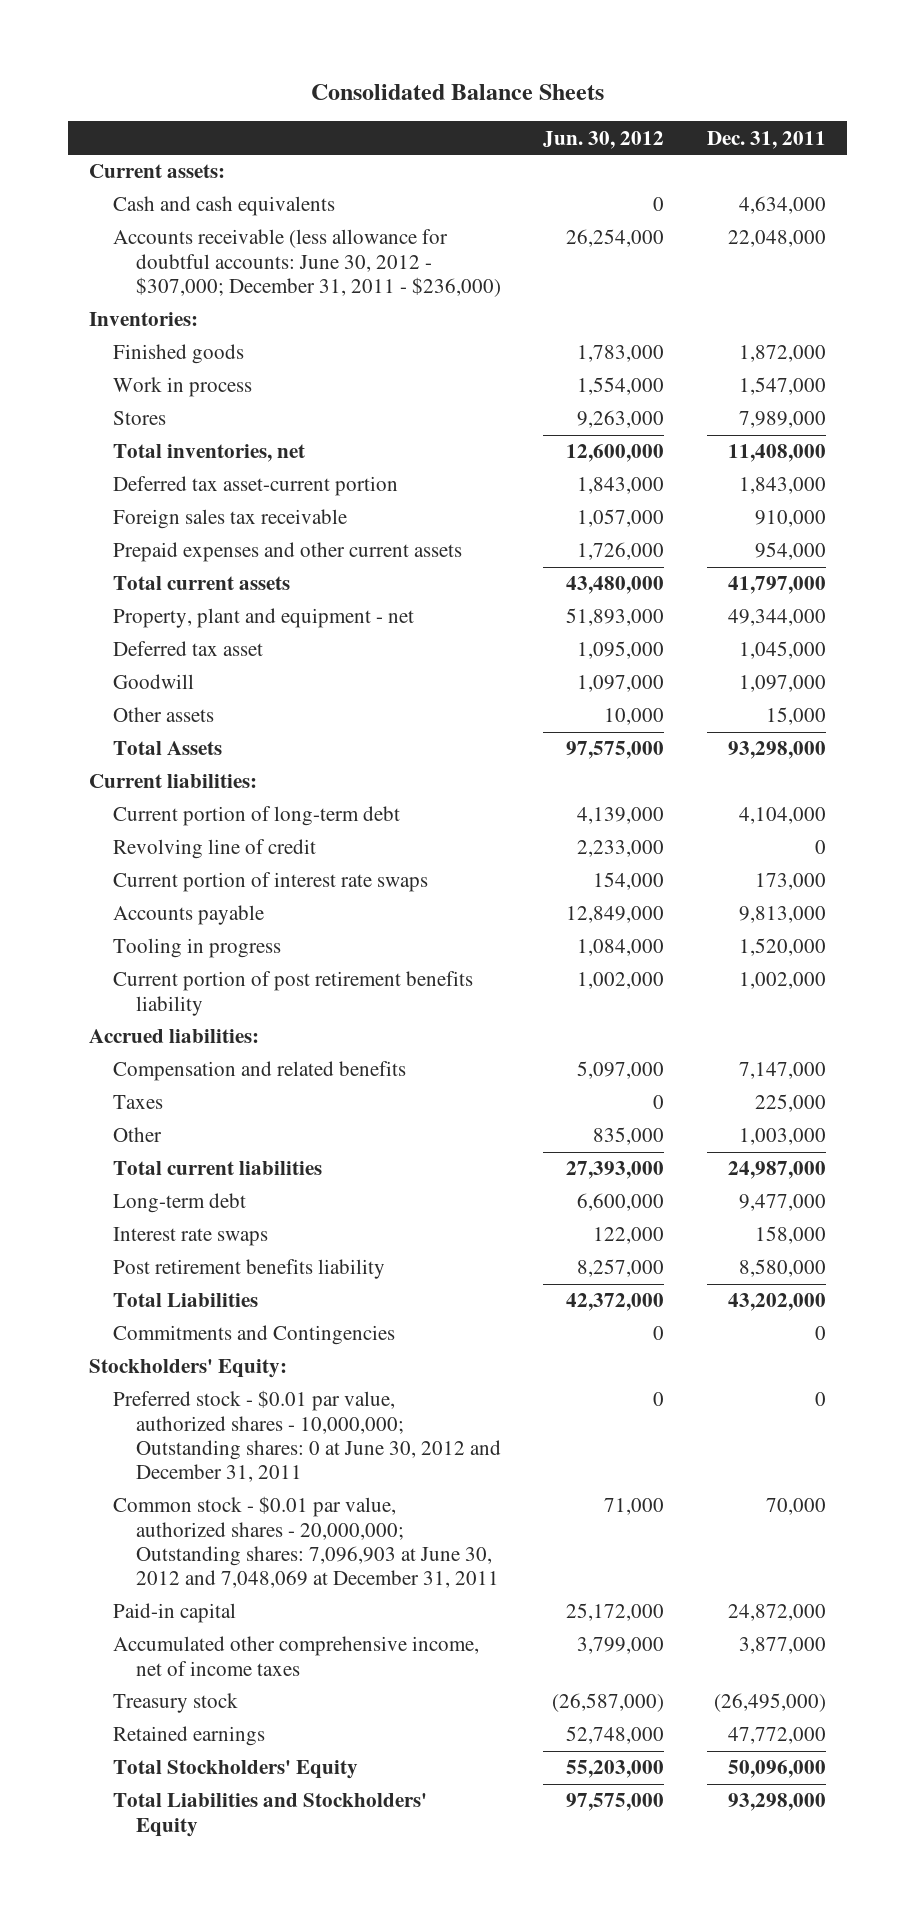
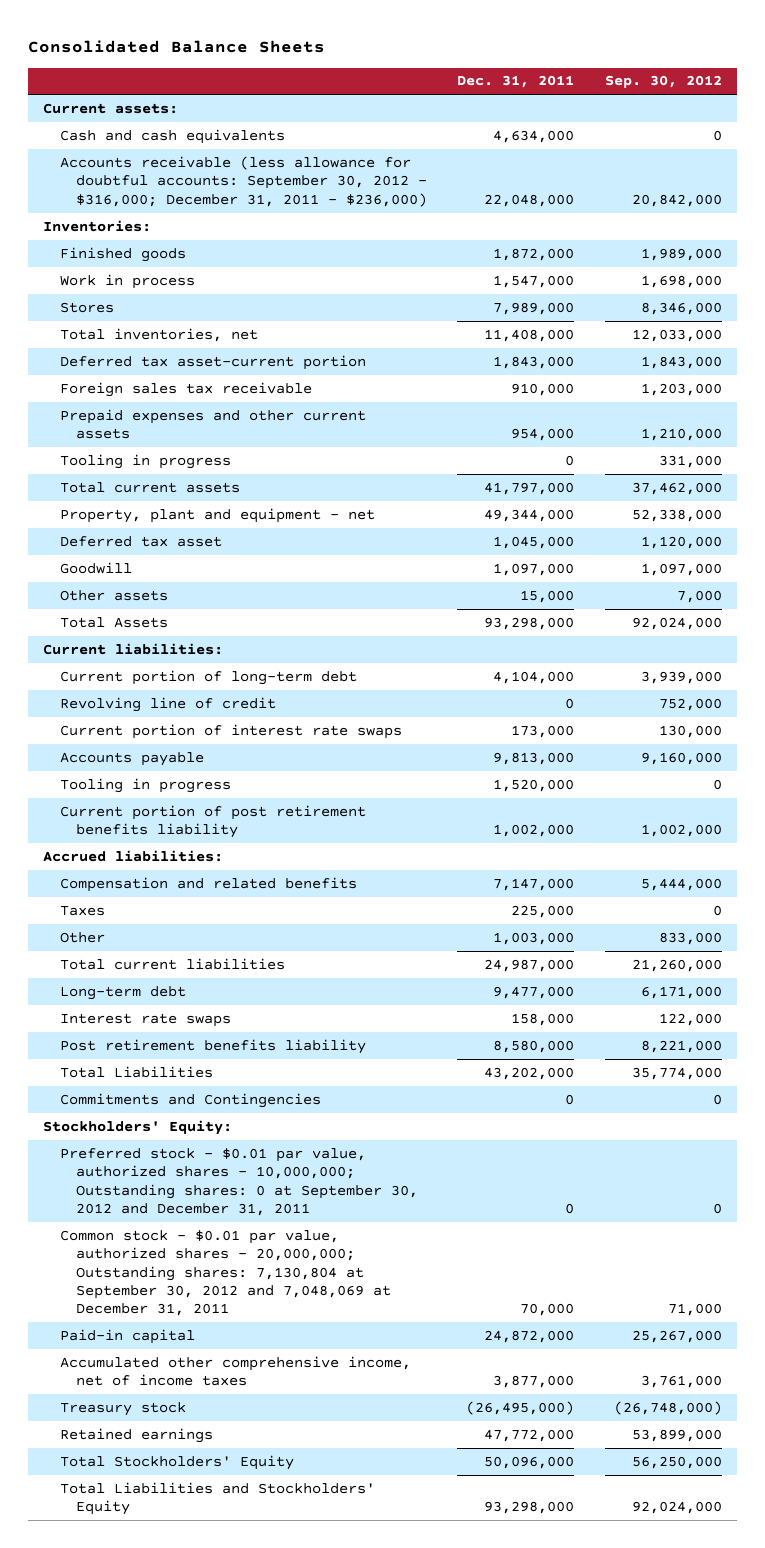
- | Jun. 30, 2012 | Dec. 31, 2011
+ | Dec. 31, 2011 | Sep. 30, 2012
- Accounts receivable (less allowance for doubtful accounts: June 30, 2012 - $307,000; December 31, 2011 - $236,000) | 26,254,000 | 22,048,000
+ Accounts receivable (less allowance for doubtful accounts: September 30, 2012 - $316,000; December 31, 2011 - $236,000) | 22,048,000 | 20,842,000
+ Tooling in progress | 0 | 331,000
- Preferred stock - $0.01 par value, authorized shares - 10,000,000; Outstanding shares: 0 at June 30, 2012 and December 31, 2011 | 0 | 0
- Common stock - $0.01 par value, authorized shares - 20,000,000; Outstanding shares: 7,096,903 at June 30, 2012 and 7,048,069 at December 31, 2011 | 71,000 | 70,000
+ Preferred stock - $0.01 par value, authorized shares - 10,000,000; Outstanding shares: 0 at September 30, 2012 and December 31, 2011 | 0 | 0
+ Common stock - $0.01 par value, authorized shares - 20,000,000; Outstanding shares: 7,130,804 at September 30, 2012 and 7,048,069 at December 31, 2011 | 70,000 | 71,000

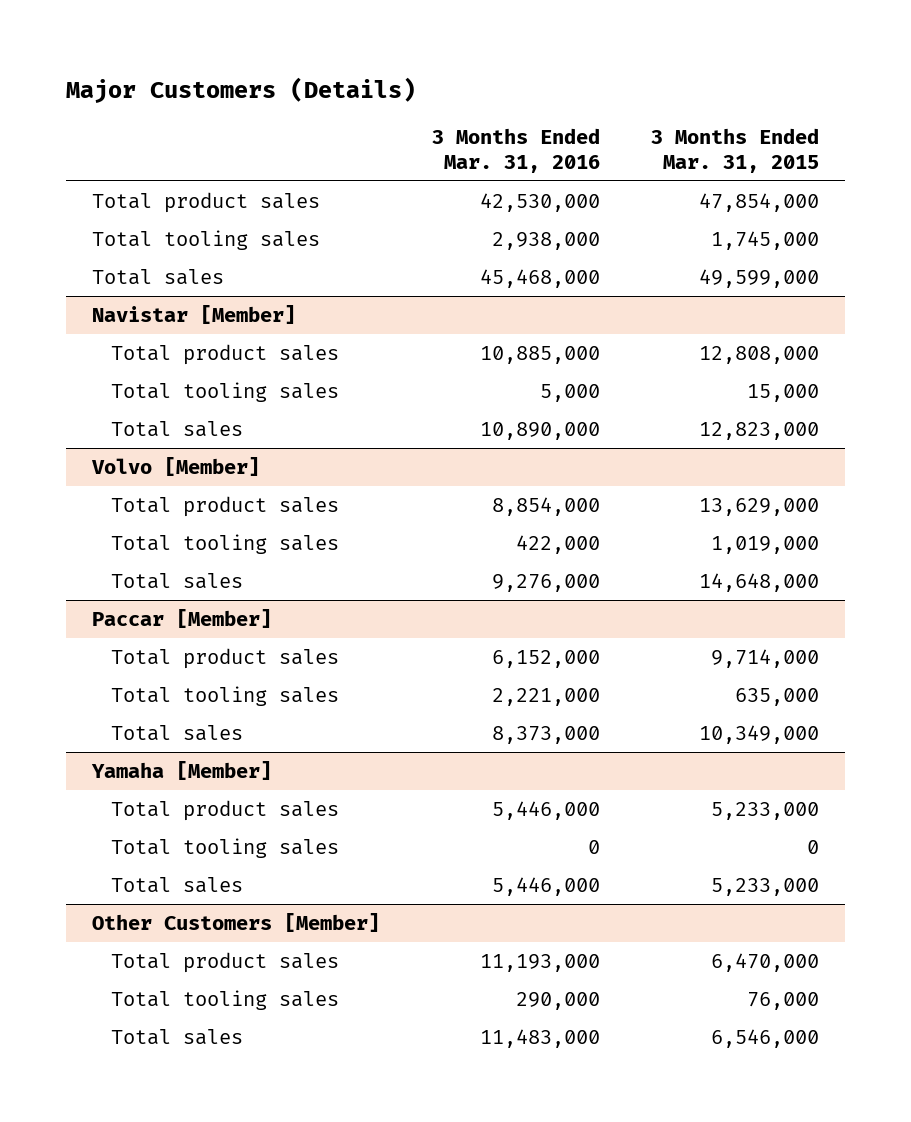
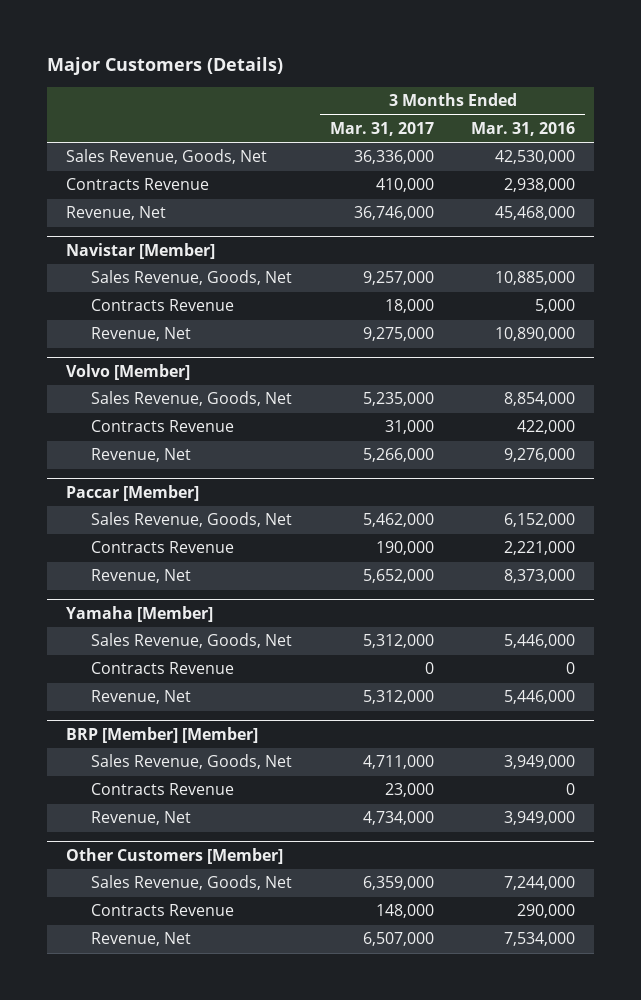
- | 3 Months Ended Mar. 31, 2016 | 3 Months Ended Mar. 31, 2015
+ | 3 Months Ended Mar. 31, 2017 | 3 Months Ended Mar. 31, 2016
- Total product sales | 42,530,000 | 47,854,000
- Total tooling sales | 2,938,000 | 1,745,000
- Total sales | 45,468,000 | 49,599,000
+ Sales Revenue, Goods, Net | 36,336,000 | 42,530,000
+ Contracts Revenue | 410,000 | 2,938,000
+ Revenue, Net | 36,746,000 | 45,468,000
@ Navistar [Member]
- Total product sales | 10,885,000 | 12,808,000
- Total tooling sales | 5,000 | 15,000
- Total sales | 10,890,000 | 12,823,000
+ Sales Revenue, Goods, Net | 9,257,000 | 10,885,000
+ Contracts Revenue | 18,000 | 5,000
+ Revenue, Net | 9,275,000 | 10,890,000
@ Volvo [Member]
- Total product sales | 8,854,000 | 13,629,000
- Total tooling sales | 422,000 | 1,019,000
- Total sales | 9,276,000 | 14,648,000
+ Sales Revenue, Goods, Net | 5,235,000 | 8,854,000
+ Contracts Revenue | 31,000 | 422,000
+ Revenue, Net | 5,266,000 | 9,276,000
@ Paccar [Member]
- Total product sales | 6,152,000 | 9,714,000
- Total tooling sales | 2,221,000 | 635,000
- Total sales | 8,373,000 | 10,349,000
+ Sales Revenue, Goods, Net | 5,462,000 | 6,152,000
+ Contracts Revenue | 190,000 | 2,221,000
+ Revenue, Net | 5,652,000 | 8,373,000
@ Yamaha [Member]
- Total product sales | 5,446,000 | 5,233,000
- Total tooling sales | 0 | 0
- Total sales | 5,446,000 | 5,233,000
+ Sales Revenue, Goods, Net | 5,312,000 | 5,446,000
+ Contracts Revenue | 0 | 0
+ Revenue, Net | 5,312,000 | 5,446,000
+ BRP [Member] [Member]
+ Sales Revenue, Goods, Net | 4,711,000 | 3,949,000
+ Contracts Revenue | 23,000 | 0
+ Revenue, Net | 4,734,000 | 3,949,000
@ Other Customers [Member]
- Total product sales | 11,193,000 | 6,470,000
- Total tooling sales | 290,000 | 76,000
- Total sales | 11,483,000 | 6,546,000
+ Sales Revenue, Goods, Net | 6,359,000 | 7,244,000
+ Contracts Revenue | 148,000 | 290,000
+ Revenue, Net | 6,507,000 | 7,534,000

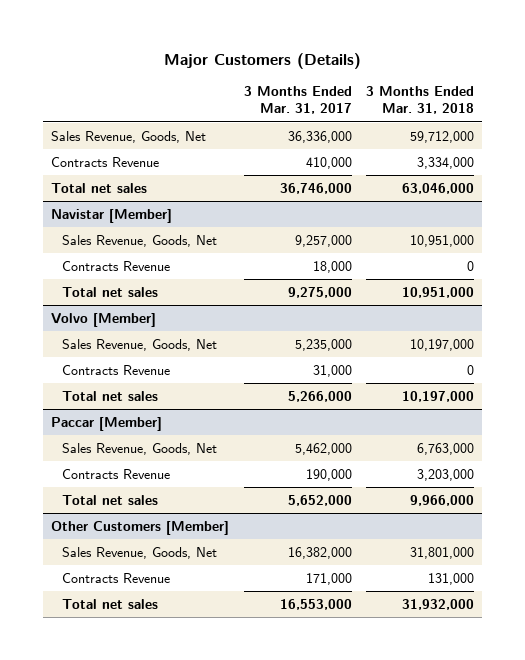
- | 3 Months Ended Mar. 31, 2017 | 3 Months Ended Mar. 31, 2016
+ | 3 Months Ended Mar. 31, 2017 | 3 Months Ended Mar. 31, 2018
- Revenue, Net | 36,746,000 | 45,468,000
+ Total net sales | 36,746,000 | 63,046,000
@ Navistar [Member]
- Revenue, Net | 9,275,000 | 10,890,000
+ Total net sales | 9,275,000 | 10,951,000
@ Volvo [Member]
- Revenue, Net | 5,266,000 | 9,276,000
+ Total net sales | 5,266,000 | 10,197,000
@ Paccar [Member]
- Revenue, Net | 5,652,000 | 8,373,000
- Yamaha [Member]
- Sales Revenue, Goods, Net | 5,312,000 | 5,446,000
- Contracts Revenue | 0 | 0
- Revenue, Net | 5,312,000 | 5,446,000
- BRP [Member] [Member]
- Sales Revenue, Goods, Net | 4,711,000 | 3,949,000
- Contracts Revenue | 23,000 | 0
- Revenue, Net | 4,734,000 | 3,949,000
@ Paccar [Member]
+ Total net sales | 5,652,000 | 9,966,000
@ Other Customers [Member]
- Sales Revenue, Goods, Net | 6,359,000 | 7,244,000
- Contracts Revenue | 148,000 | 290,000
- Revenue, Net | 6,507,000 | 7,534,000
+ Sales Revenue, Goods, Net | 16,382,000 | 31,801,000
+ Contracts Revenue | 171,000 | 131,000
+ Total net sales | 16,553,000 | 31,932,000

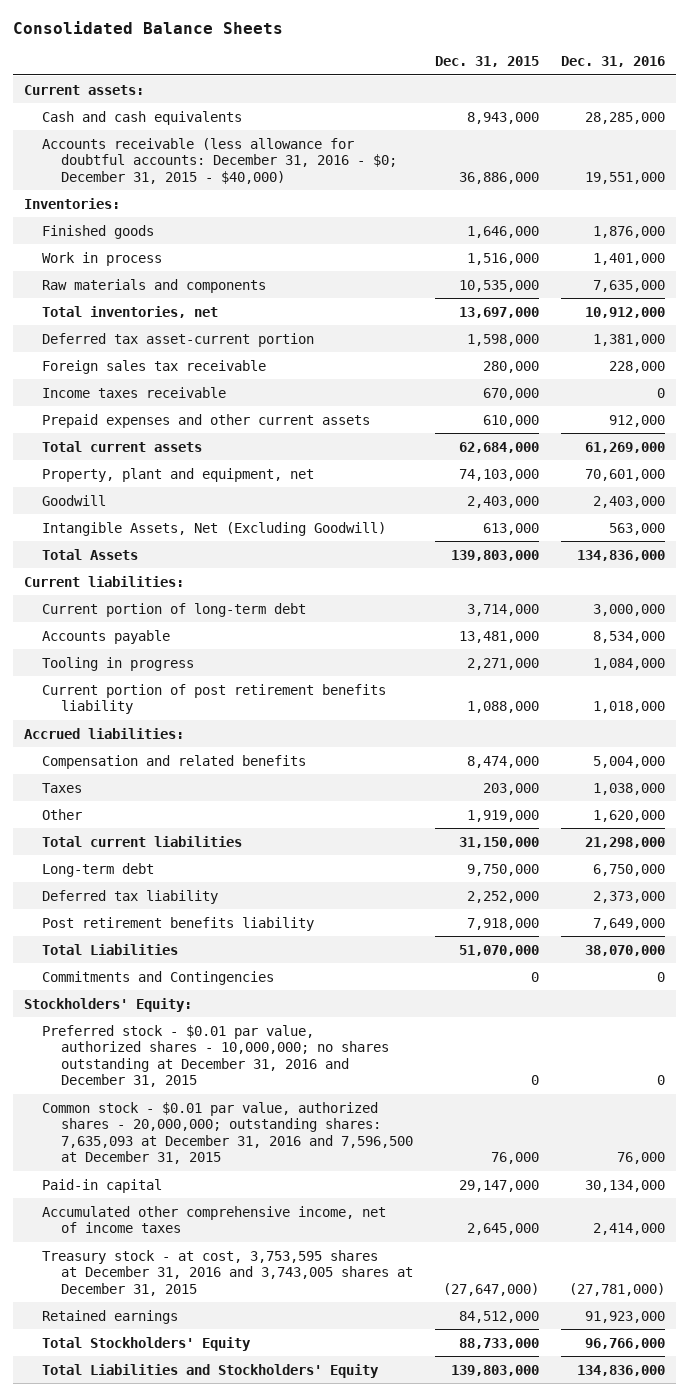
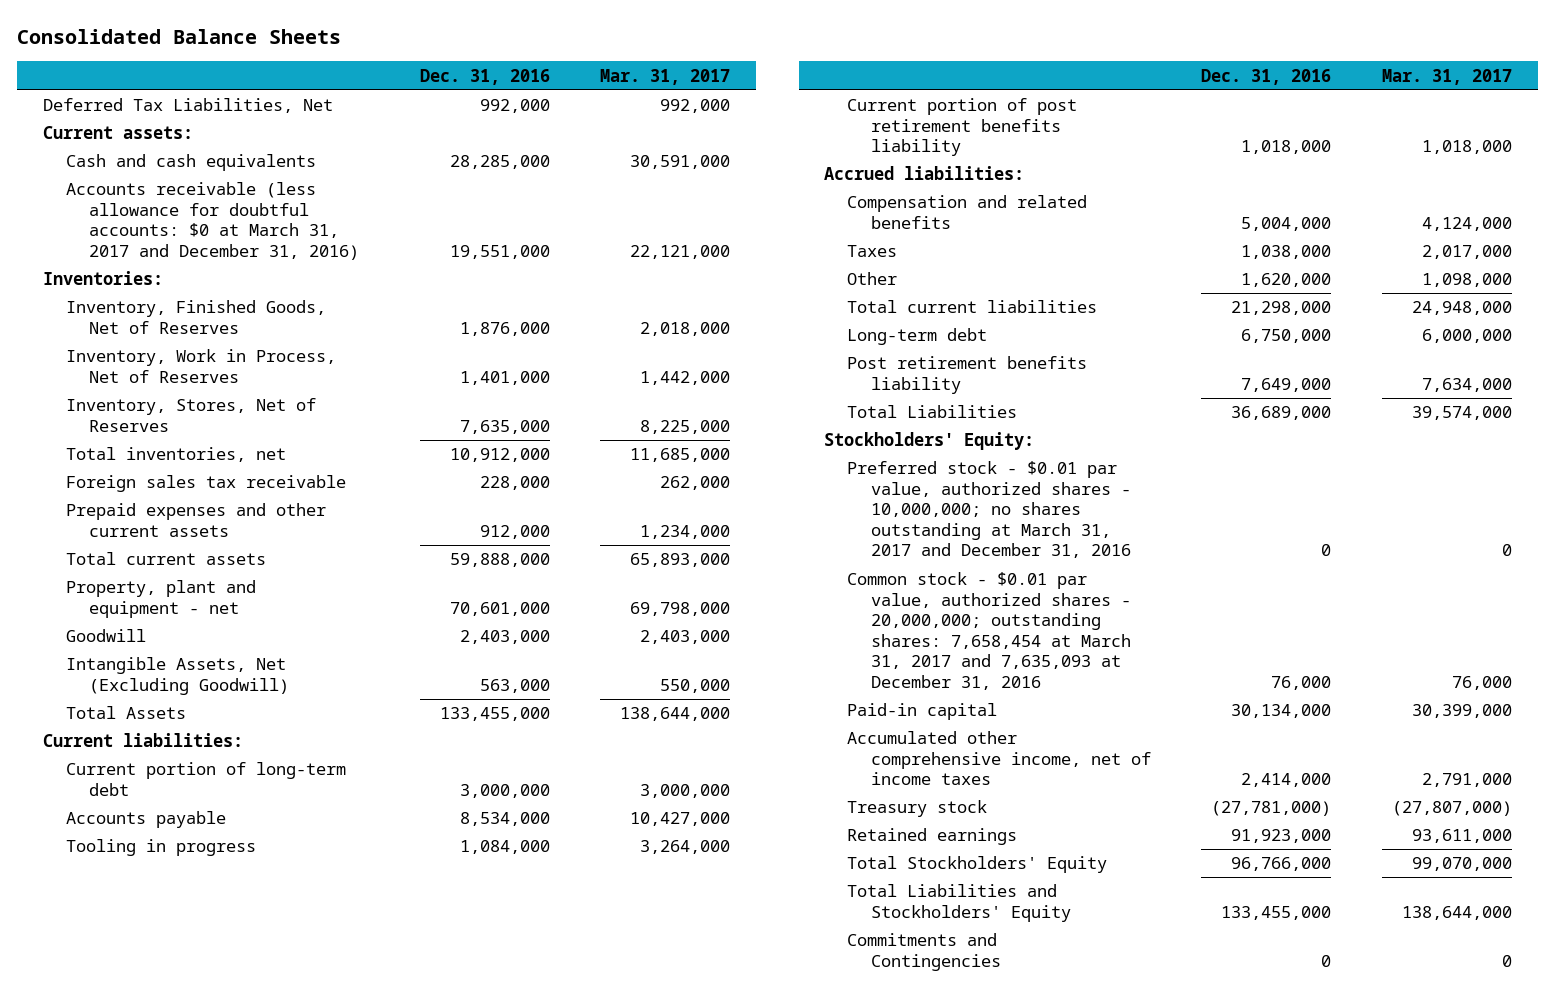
- | Dec. 31, 2015 | Dec. 31, 2016
+ | Dec. 31, 2016 | Mar. 31, 2017
+ Deferred Tax Liabilities, Net | 992,000 | 992,000
- Accounts receivable (less allowance for doubtful accounts: December 31, 2016 - $0; December 31, 2015 - $40,000) | 36,886,000 | 19,551,000
+ Accounts receivable (less allowance for doubtful accounts: $0 at March 31, 2017 and December 31, 2016) | 19,551,000 | 22,121,000
- Finished goods | 1,646,000 | 1,876,000
- Work in process | 1,516,000 | 1,401,000
- Raw materials and components | 10,535,000 | 7,635,000
+ Inventory, Finished Goods, Net of Reserves | 1,876,000 | 2,018,000
+ Inventory, Work in Process, Net of Reserves | 1,401,000 | 1,442,000
+ Inventory, Stores, Net of Reserves | 7,635,000 | 8,225,000
- Deferred tax asset-current portion | 1,598,000 | 1,381,000
- Income taxes receivable | 670,000 | 0
- Total current assets | 62,684,000 | 61,269,000
- Property, plant and equipment, net | 74,103,000 | 70,601,000
+ Total current assets | 59,888,000 | 65,893,000
+ Property, plant and equipment - net | 70,601,000 | 69,798,000
- Total Assets | 139,803,000 | 134,836,000
+ Total Assets | 133,455,000 | 138,644,000
- Deferred tax liability | 2,252,000 | 2,373,000
- Total Liabilities | 51,070,000 | 38,070,000
+ Total Liabilities | 36,689,000 | 39,574,000
- Preferred stock - $0.01 par value, authorized shares - 10,000,000; no shares outstanding at December 31, 2016 and December 31, 2015 | 0 | 0
- Common stock - $0.01 par value, authorized shares - 20,000,000; outstanding shares: 7,635,093 at December 31, 2016 and 7,596,500 at December 31, 2015 | 76,000 | 76,000
+ Preferred stock - $0.01 par value, authorized shares - 10,000,000; no shares outstanding at March 31, 2017 and December 31, 2016 | 0 | 0
+ Common stock - $0.01 par value, authorized shares - 20,000,000; outstanding shares: 7,658,454 at March 31, 2017 and 7,635,093 at December 31, 2016 | 76,000 | 76,000
- Treasury stock - at cost, 3,753,595 shares at December 31, 2016 and 3,743,005 shares at December 31, 2015 | (27,647,000) | (27,781,000)
+ Treasury stock | (27,781,000) | (27,807,000)
- Total Liabilities and Stockholders' Equity | 139,803,000 | 134,836,000
+ Total Liabilities and Stockholders' Equity | 133,455,000 | 138,644,000
moved down: Commitments and Contingencies | 0 | 0

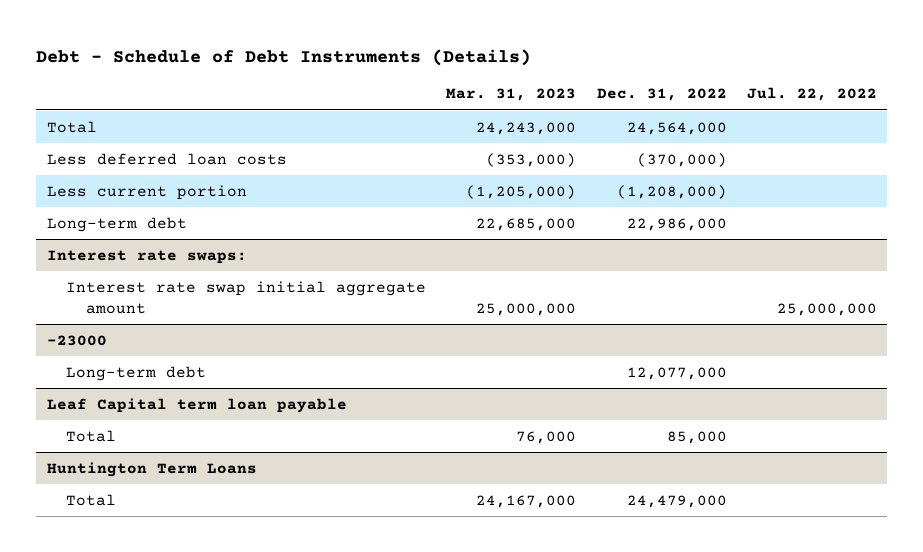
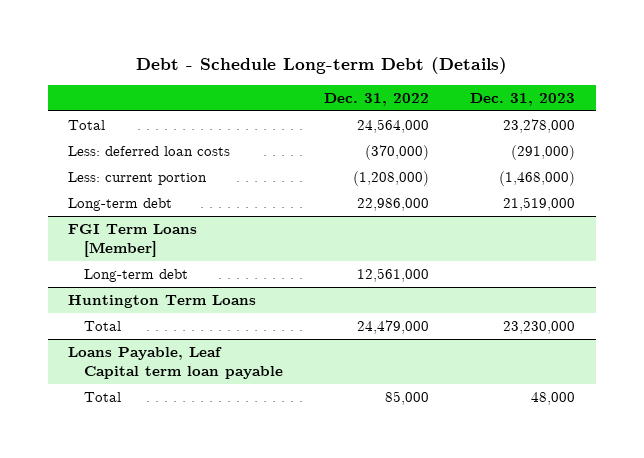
- Debt - Schedule of Debt Instruments (Details)
+ Debt - Schedule Long-term Debt (Details)
- | Mar. 31, 2023 | Dec. 31, 2022 | Jul. 22, 2022
+ | Dec. 31, 2022 | Dec. 31, 2023
- Less deferred loan costs | (353,000) | (370,000) |
- Less current portion | (1,205,000) | (1,208,000) |
+ Less: deferred loan costs | (370,000) | (291,000)
+ Less: current portion | (1,208,000) | (1,468,000)
- Interest rate swaps:
- Interest rate swap initial aggregate amount | 25,000,000 | | 25,000,000
- -23000
- Long-term debt | | 12,077,000 |
- Leaf Capital term loan payable
- Total | 76,000 | 85,000 |
+ FGI Term Loans [Member]
+ Long-term debt | 12,561,000 |
+ Loans Payable, Leaf Capital term loan payable
+ Total | 85,000 | 48,000

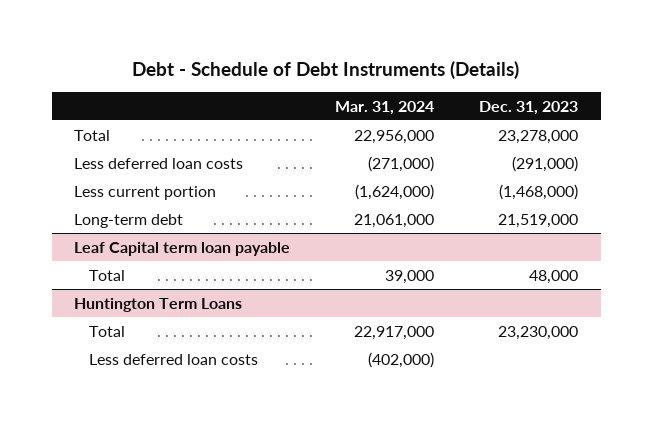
- Debt - Schedule Long-term Debt (Details)
+ Debt - Schedule of Debt Instruments (Details)
- | Dec. 31, 2022 | Dec. 31, 2023
+ | Mar. 31, 2024 | Dec. 31, 2023
- Less: deferred loan costs | (370,000) | (291,000)
- Less: current portion | (1,208,000) | (1,468,000)
+ Less deferred loan costs | (271,000) | (291,000)
+ Less current portion | (1,624,000) | (1,468,000)
- FGI Term Loans [Member]
- Long-term debt | 12,561,000 |
+ Leaf Capital term loan payable
+ Total | 39,000 | 48,000
- Loans Payable, Leaf Capital term loan payable
- Total | 85,000 | 48,000
@ Huntington Term Loans
+ Less deferred loan costs | (402,000) |

